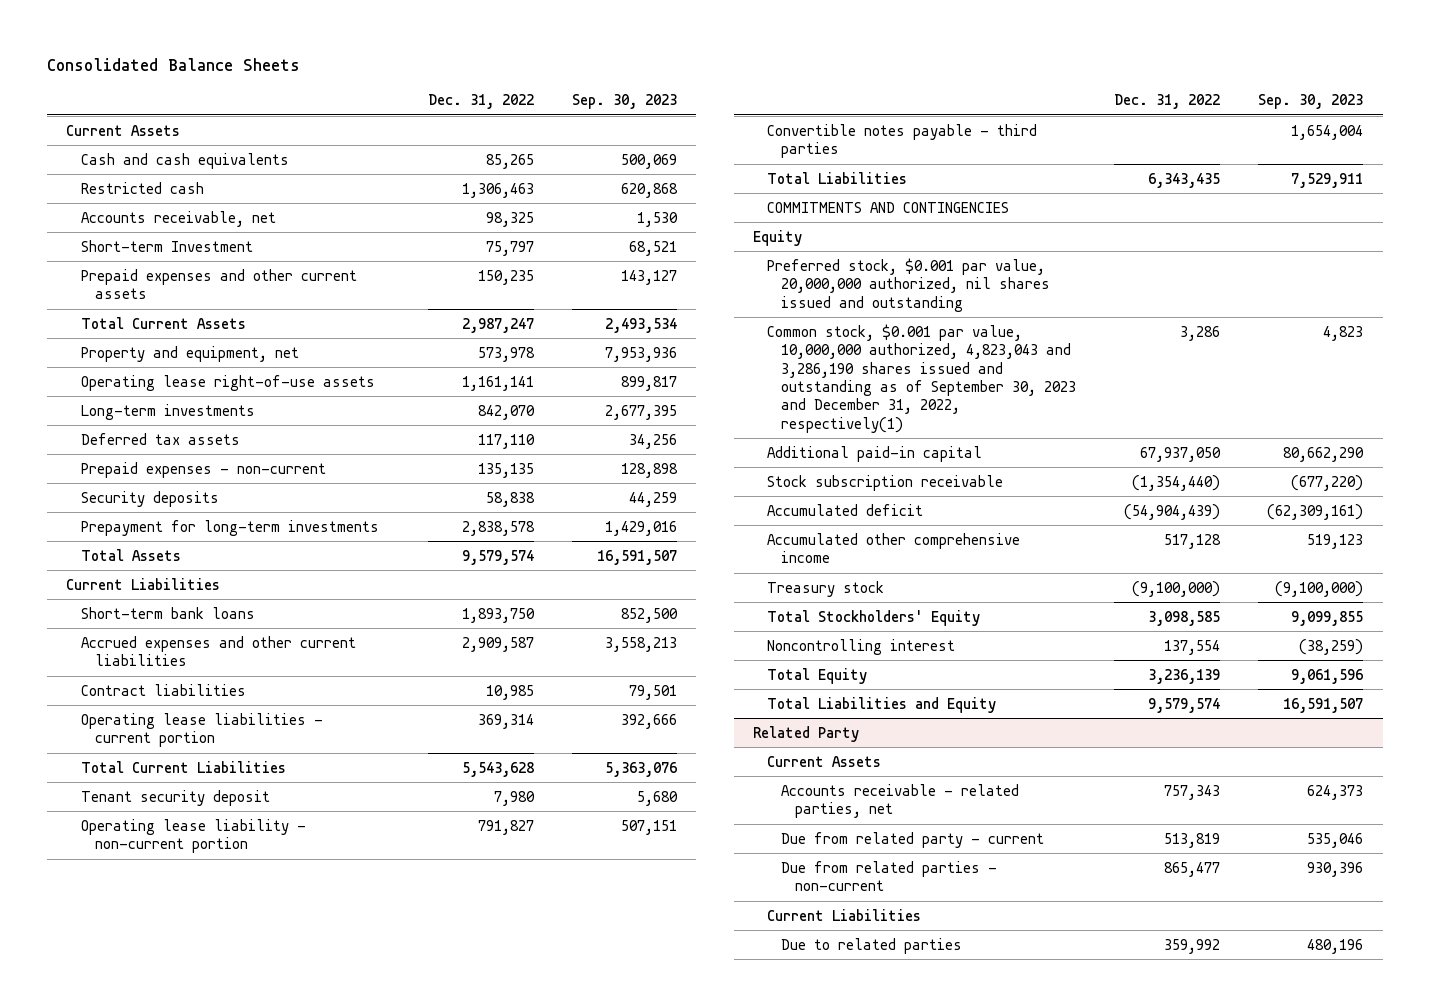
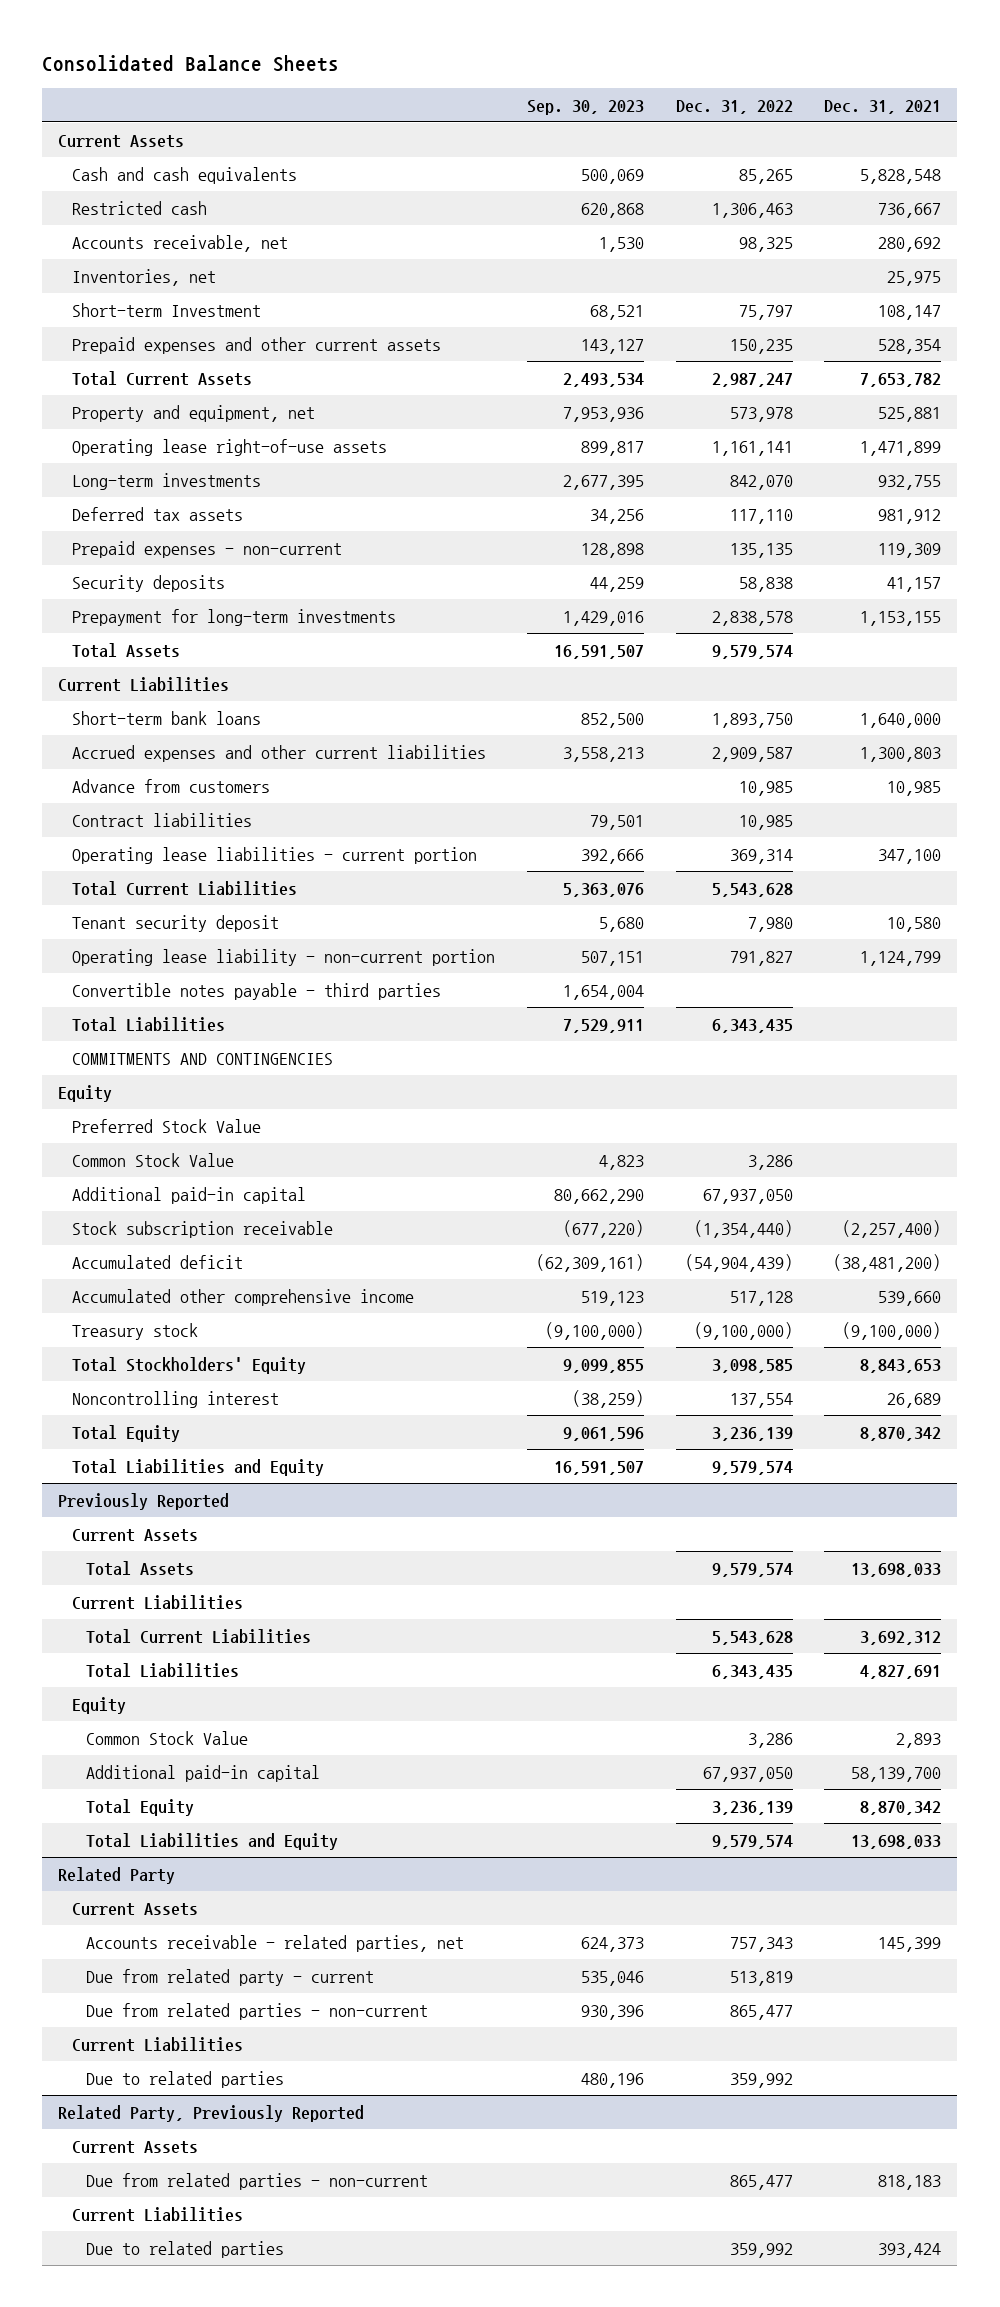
- | Dec. 31, 2022 | Sep. 30, 2023
+ | Sep. 30, 2023 | Dec. 31, 2022 | Dec. 31, 2021
+ Inventories, net | | | 25,975
+ Advance from customers | | 10,985 | 10,985
- Preferred stock, $0.001 par value, 20,000,000 authorized, nil shares issued and outstanding
- Common stock, $0.001 par value, 10,000,000 authorized, 4,823,043 and 3,286,190 shares issued and outstanding as of September 30, 2023 and December 31, 2022, respectively(1) | 3,286 | 4,823
+ Preferred Stock Value
+ Common Stock Value | 4,823 | 3,286 |
+ Previously Reported
+ Current Assets
+ Total Assets | | 9,579,574 | 13,698,033
+ Current Liabilities
+ Total Current Liabilities | | 5,543,628 | 3,692,312
+ Total Liabilities | | 6,343,435 | 4,827,691
+ Equity
+ Common Stock Value | | 3,286 | 2,893
+ Additional paid-in capital | | 67,937,050 | 58,139,700
+ Total Equity | | 3,236,139 | 8,870,342
+ Total Liabilities and Equity | | 9,579,574 | 13,698,033
+ Related Party, Previously Reported
+ Current Assets
+ Due from related parties - non-current | | 865,477 | 818,183
+ Current Liabilities
+ Due to related parties | | 359,992 | 393,424

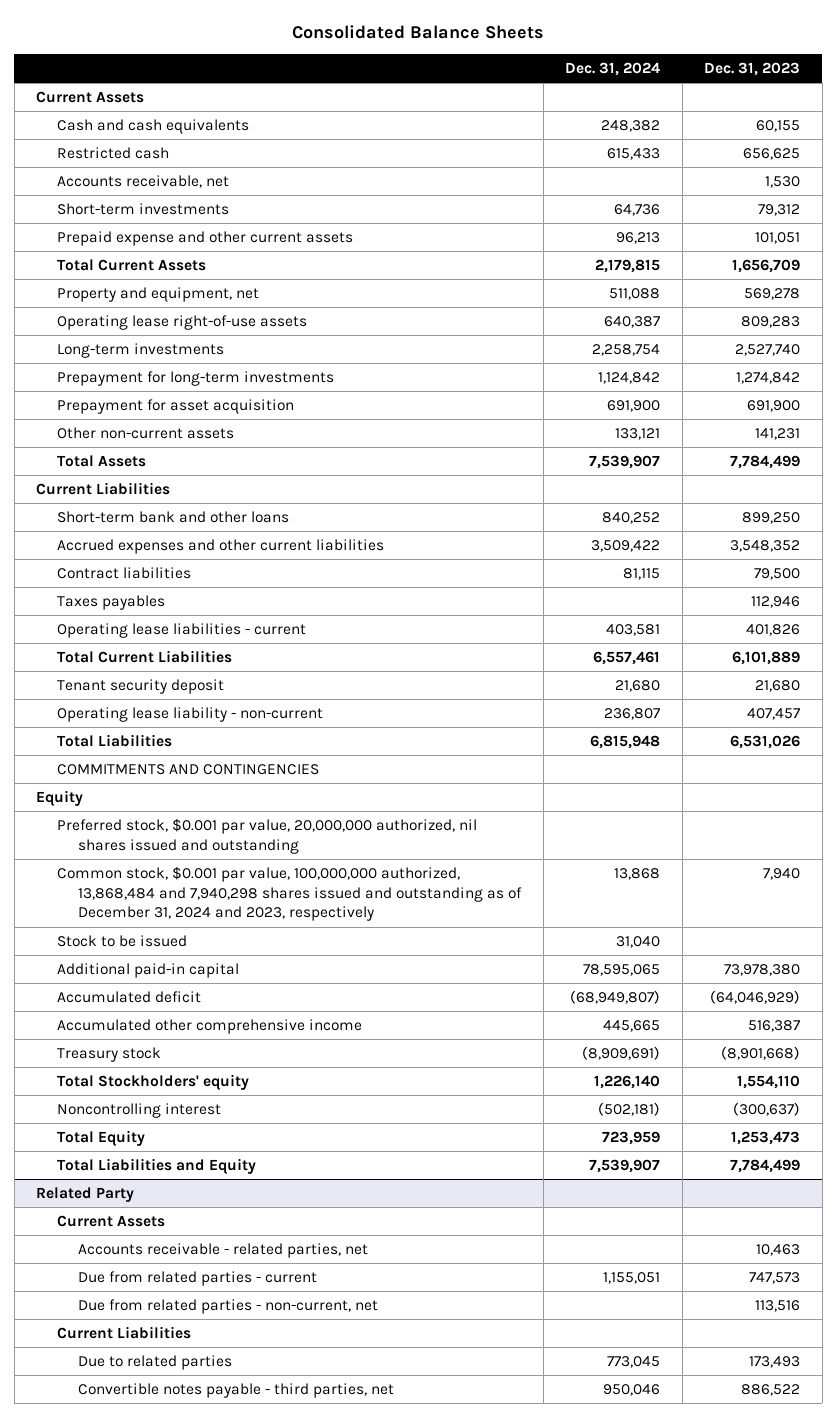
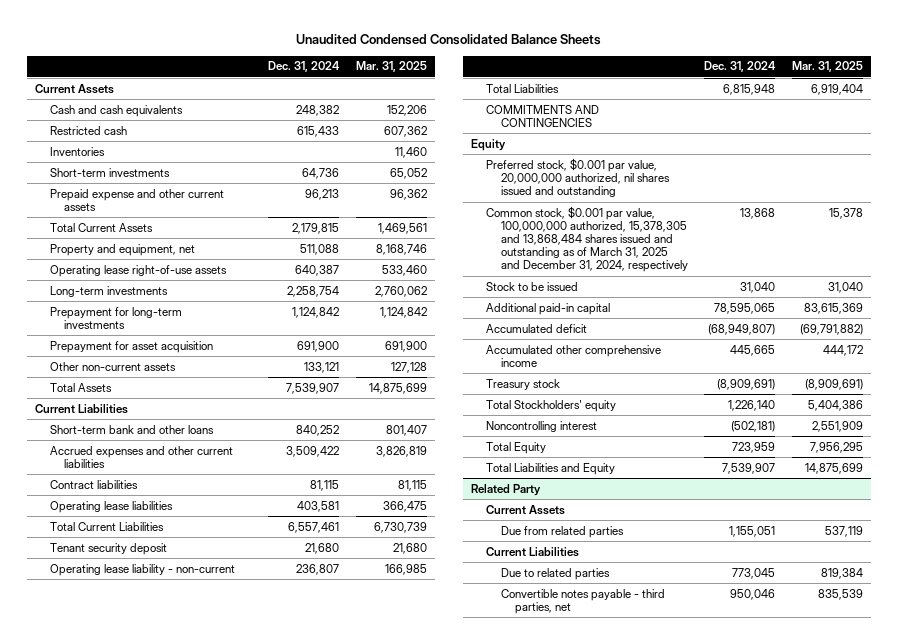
- Consolidated Balance Sheets
+ Unaudited Condensed Consolidated Balance Sheets
- | Dec. 31, 2024 | Dec. 31, 2023
+ | Dec. 31, 2024 | Mar. 31, 2025
- Accounts receivable, net | | 1,530
+ Inventories | | 11,460
- Taxes payables | | 112,946
- Operating lease liabilities - current | 403,581 | 401,826
+ Operating lease liabilities | 403,581 | 366,475
- Common stock, $0.001 par value, 100,000,000 authorized, 13,868,484 and 7,940,298 shares issued and outstanding as of December 31, 2024 and 2023, respectively | 13,868 | 7,940
+ Common stock, $0.001 par value, 100,000,000 authorized, 15,378,305 and 13,868,484 shares issued and outstanding as of March 31, 2025 and December 31, 2024, respectively | 13,868 | 15,378
@ Related Party
- Accounts receivable - related parties, net | | 10,463
- Due from related parties - current | 1,155,051 | 747,573
- Due from related parties - non-current, net | | 113,516
+ Due from related parties | 1,155,051 | 537,119

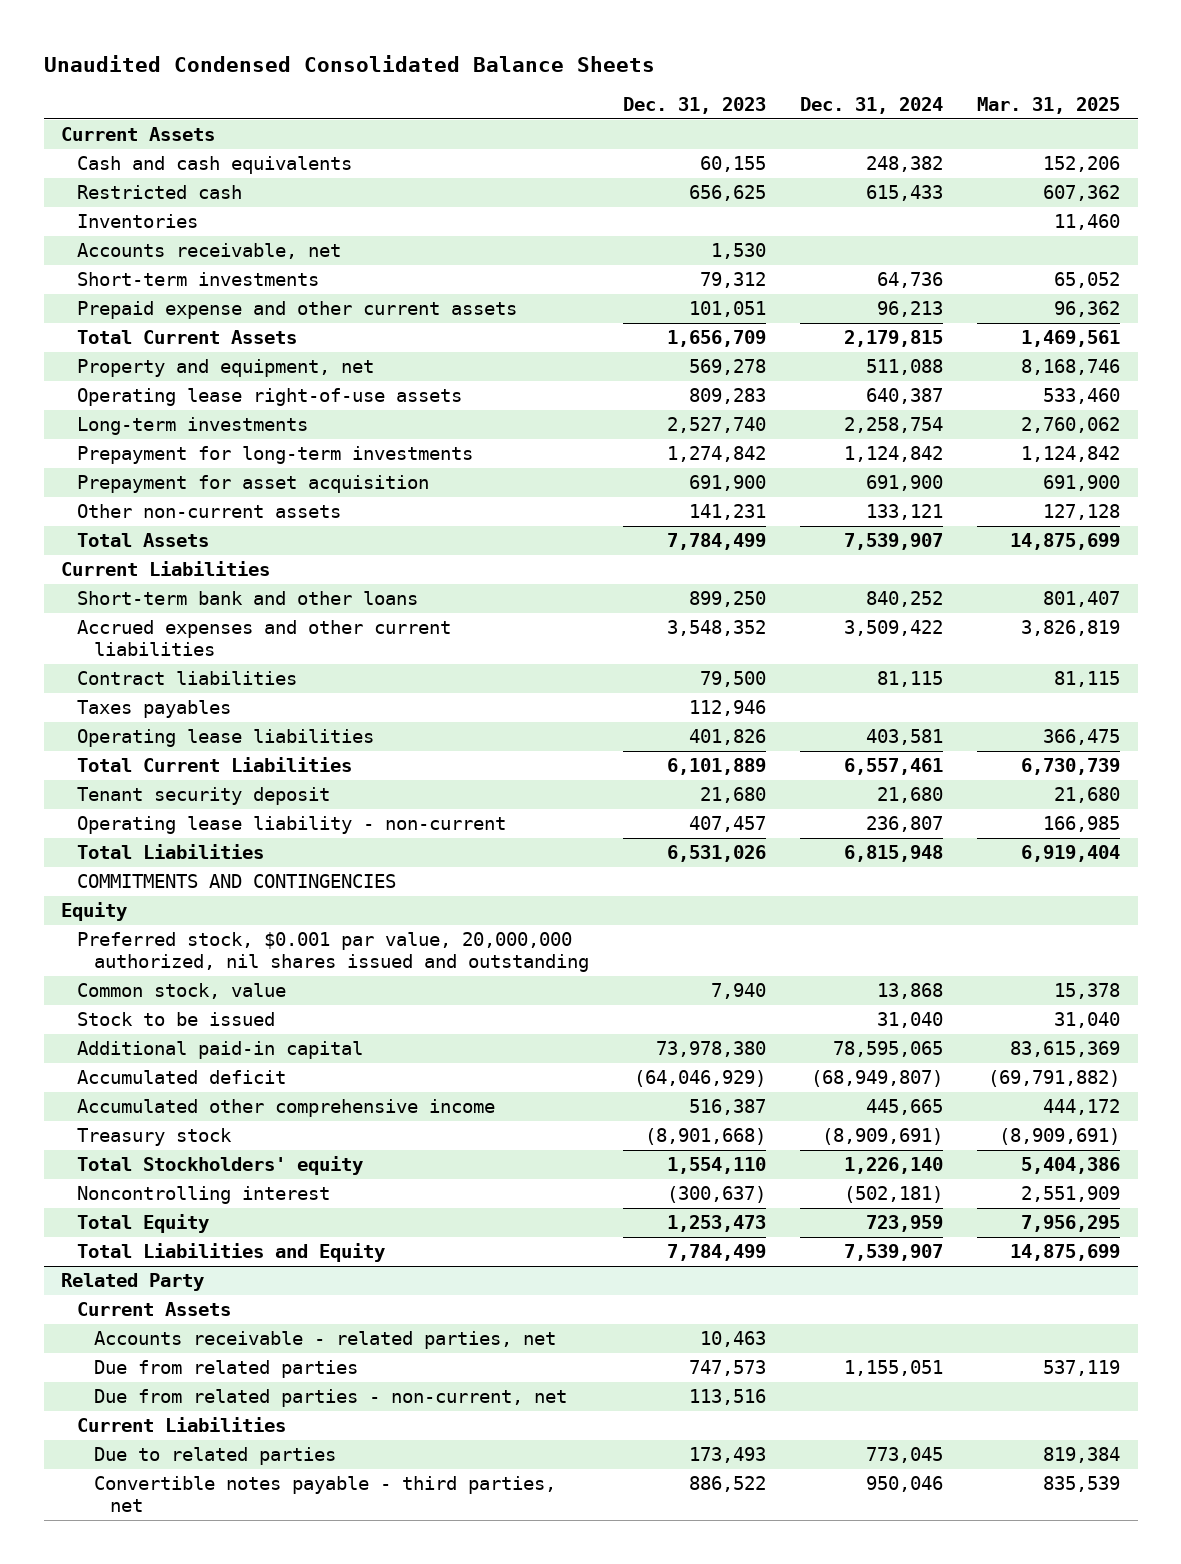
- | Dec. 31, 2024 | Mar. 31, 2025
+ | Dec. 31, 2023 | Dec. 31, 2024 | Mar. 31, 2025
+ Accounts receivable, net | 1,530 | |
+ Taxes payables | 112,946 | |
- Common stock, $0.001 par value, 100,000,000 authorized, 15,378,305 and 13,868,484 shares issued and outstanding as of March 31, 2025 and December 31, 2024, respectively | 13,868 | 15,378
+ Common stock, value | 7,940 | 13,868 | 15,378
@ Related Party
+ Accounts receivable - related parties, net | 10,463 | |
+ Due from related parties - non-current, net | 113,516 | |

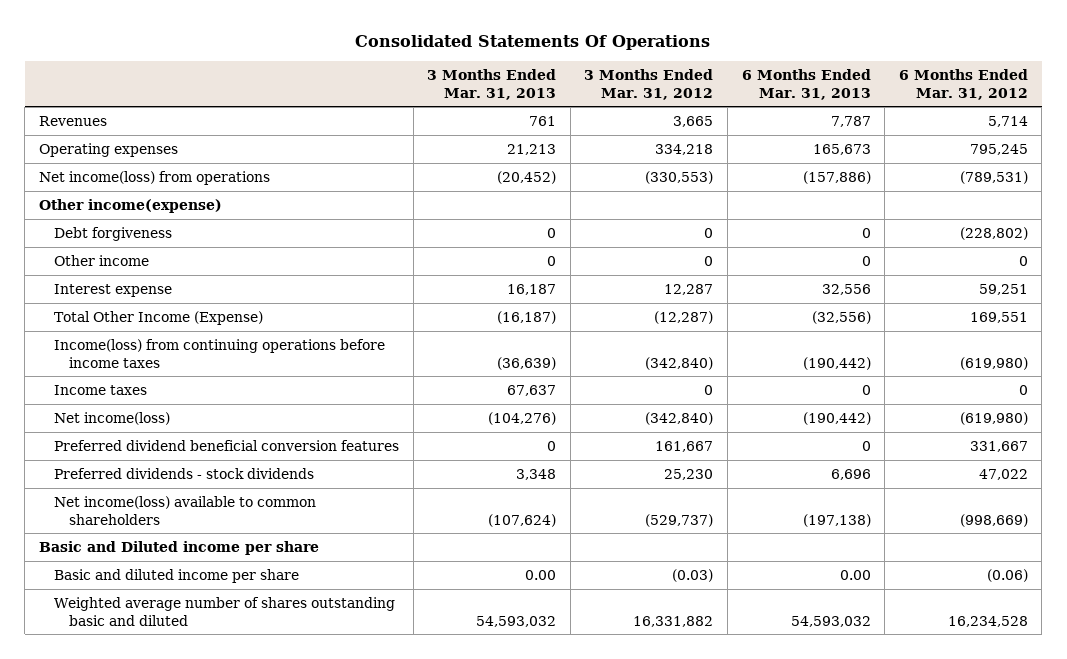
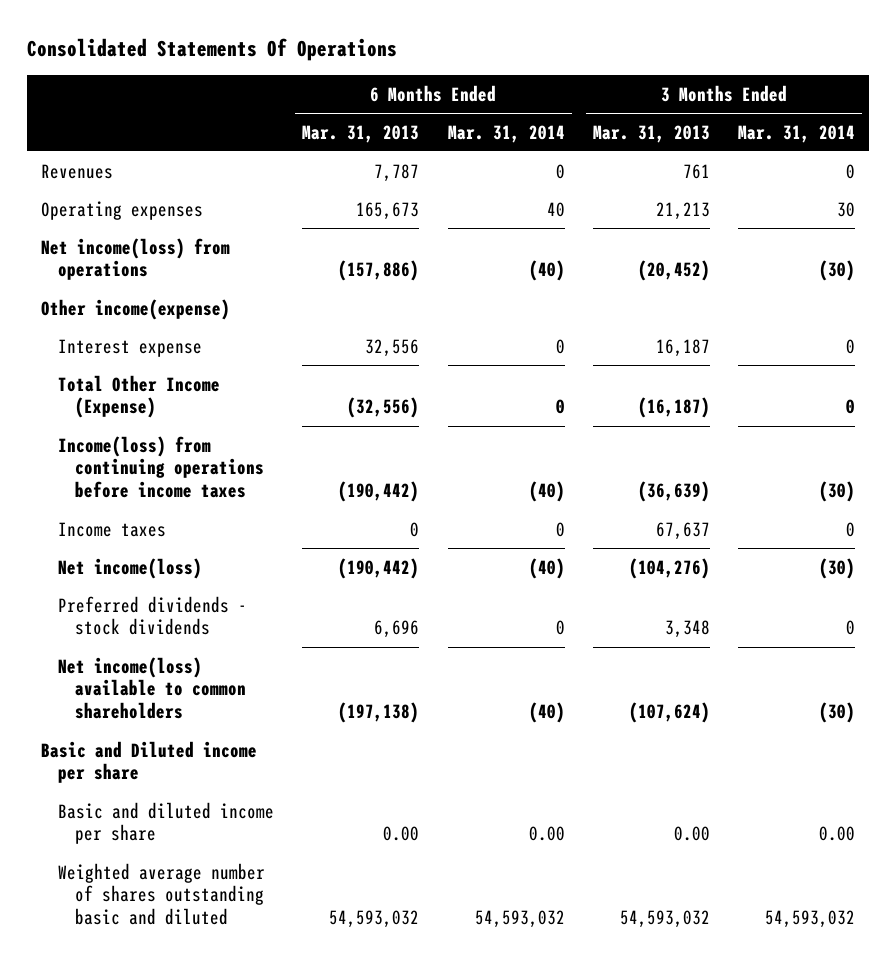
- | 3 Months Ended Mar. 31, 2013 | 3 Months Ended Mar. 31, 2012 | 6 Months Ended Mar. 31, 2013 | 6 Months Ended Mar. 31, 2012
+ | 6 Months Ended Mar. 31, 2013 | 6 Months Ended Mar. 31, 2014 | 3 Months Ended Mar. 31, 2013 | 3 Months Ended Mar. 31, 2014
- Debt forgiveness | 0 | 0 | 0 | (228,802)
- Other income | 0 | 0 | 0 | 0
- Preferred dividend beneficial conversion features | 0 | 161,667 | 0 | 331,667

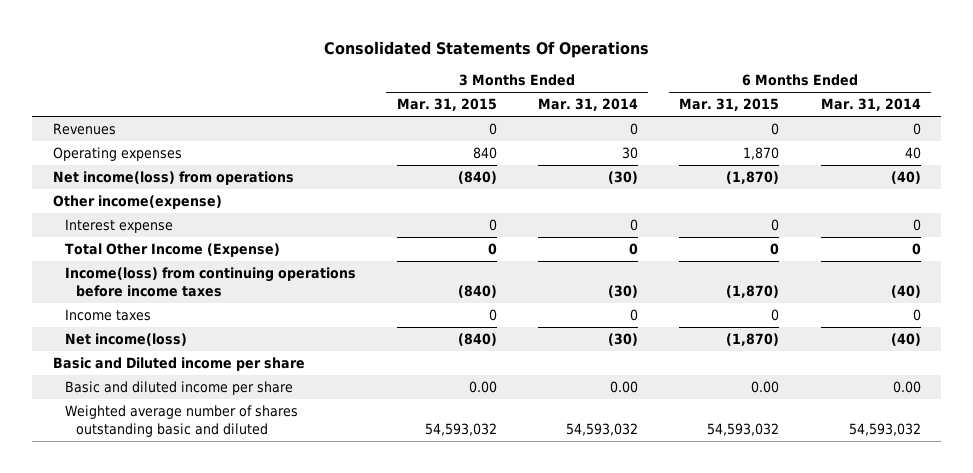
- | 6 Months Ended Mar. 31, 2013 | 6 Months Ended Mar. 31, 2014 | 3 Months Ended Mar. 31, 2013 | 3 Months Ended Mar. 31, 2014
+ | 3 Months Ended Mar. 31, 2015 | 3 Months Ended Mar. 31, 2014 | 6 Months Ended Mar. 31, 2015 | 6 Months Ended Mar. 31, 2014
- Preferred dividends - stock dividends | 6,696 | 0 | 3,348 | 0
- Net income(loss) available to common shareholders | (197,138) | (40) | (107,624) | (30)

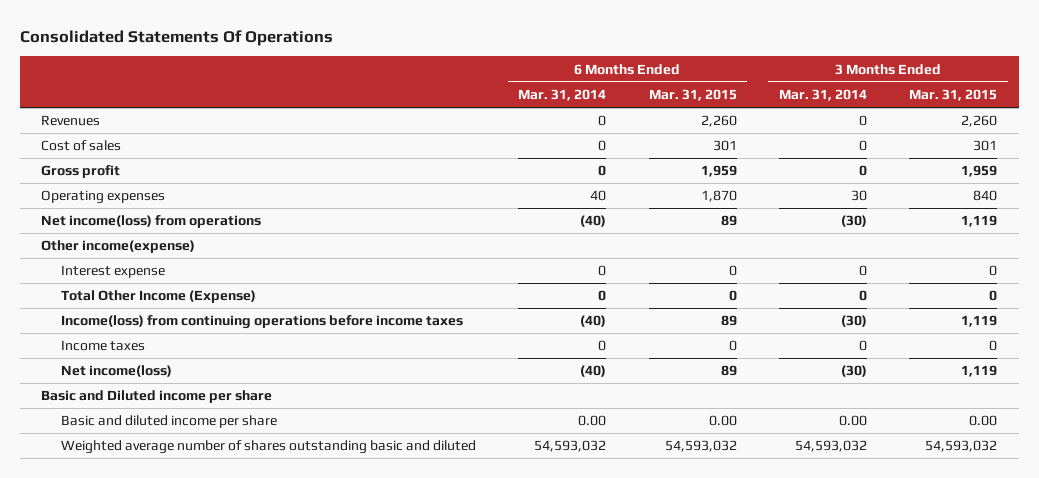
- | 3 Months Ended Mar. 31, 2015 | 3 Months Ended Mar. 31, 2014 | 6 Months Ended Mar. 31, 2015 | 6 Months Ended Mar. 31, 2014
+ | 6 Months Ended Mar. 31, 2014 | 6 Months Ended Mar. 31, 2015 | 3 Months Ended Mar. 31, 2014 | 3 Months Ended Mar. 31, 2015
- Revenues | 0 | 0 | 0 | 0
+ Revenues | 0 | 2,260 | 0 | 2,260
+ Cost of sales | 0 | 301 | 0 | 301
+ Gross profit | 0 | 1,959 | 0 | 1,959
- Net income(loss) from operations | (840) | (30) | (1,870) | (40)
+ Net income(loss) from operations | (40) | 89 | (30) | 1,119
- Income(loss) from continuing operations before income taxes | (840) | (30) | (1,870) | (40)
+ Income(loss) from continuing operations before income taxes | (40) | 89 | (30) | 1,119
- Net income(loss) | (840) | (30) | (1,870) | (40)
+ Net income(loss) | (40) | 89 | (30) | 1,119

